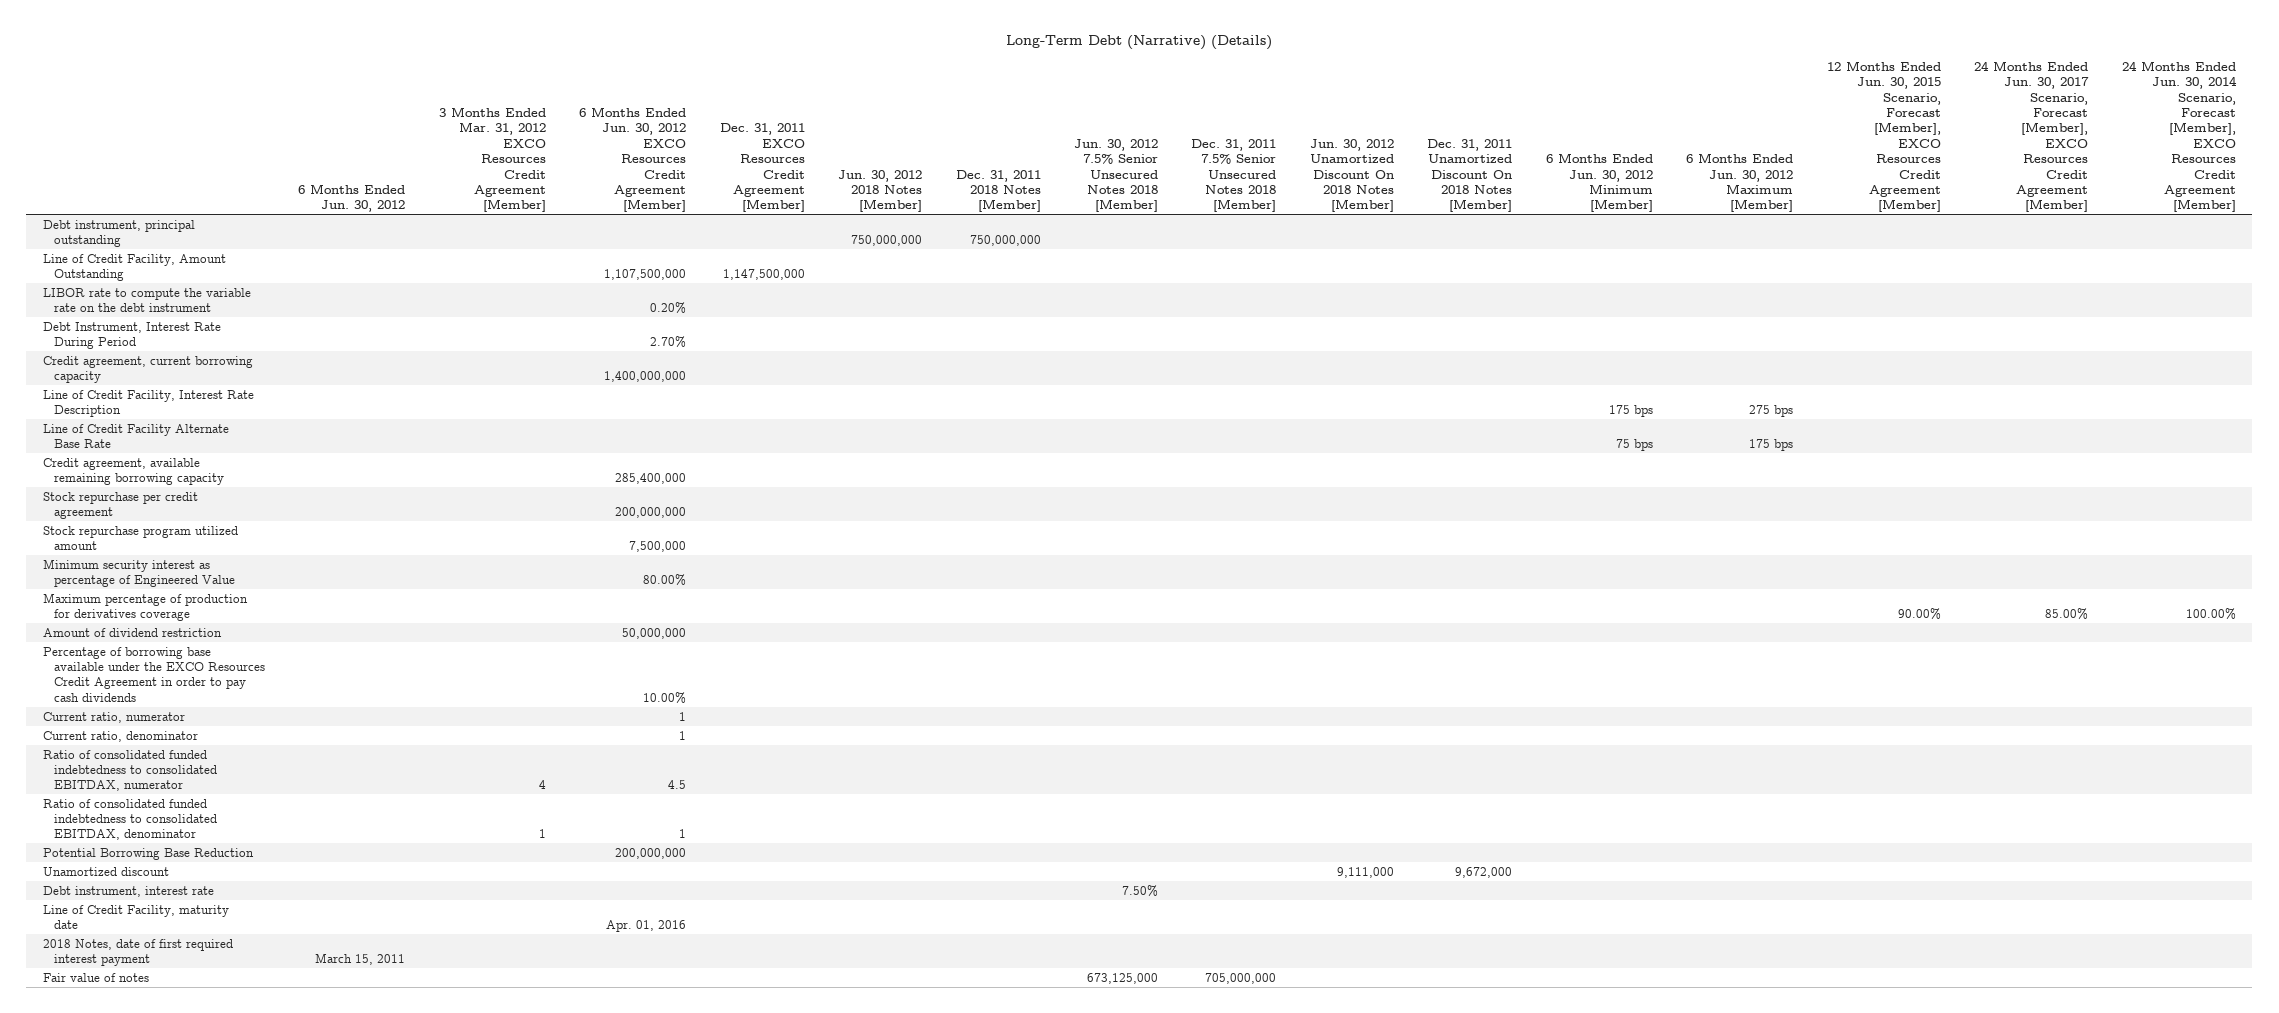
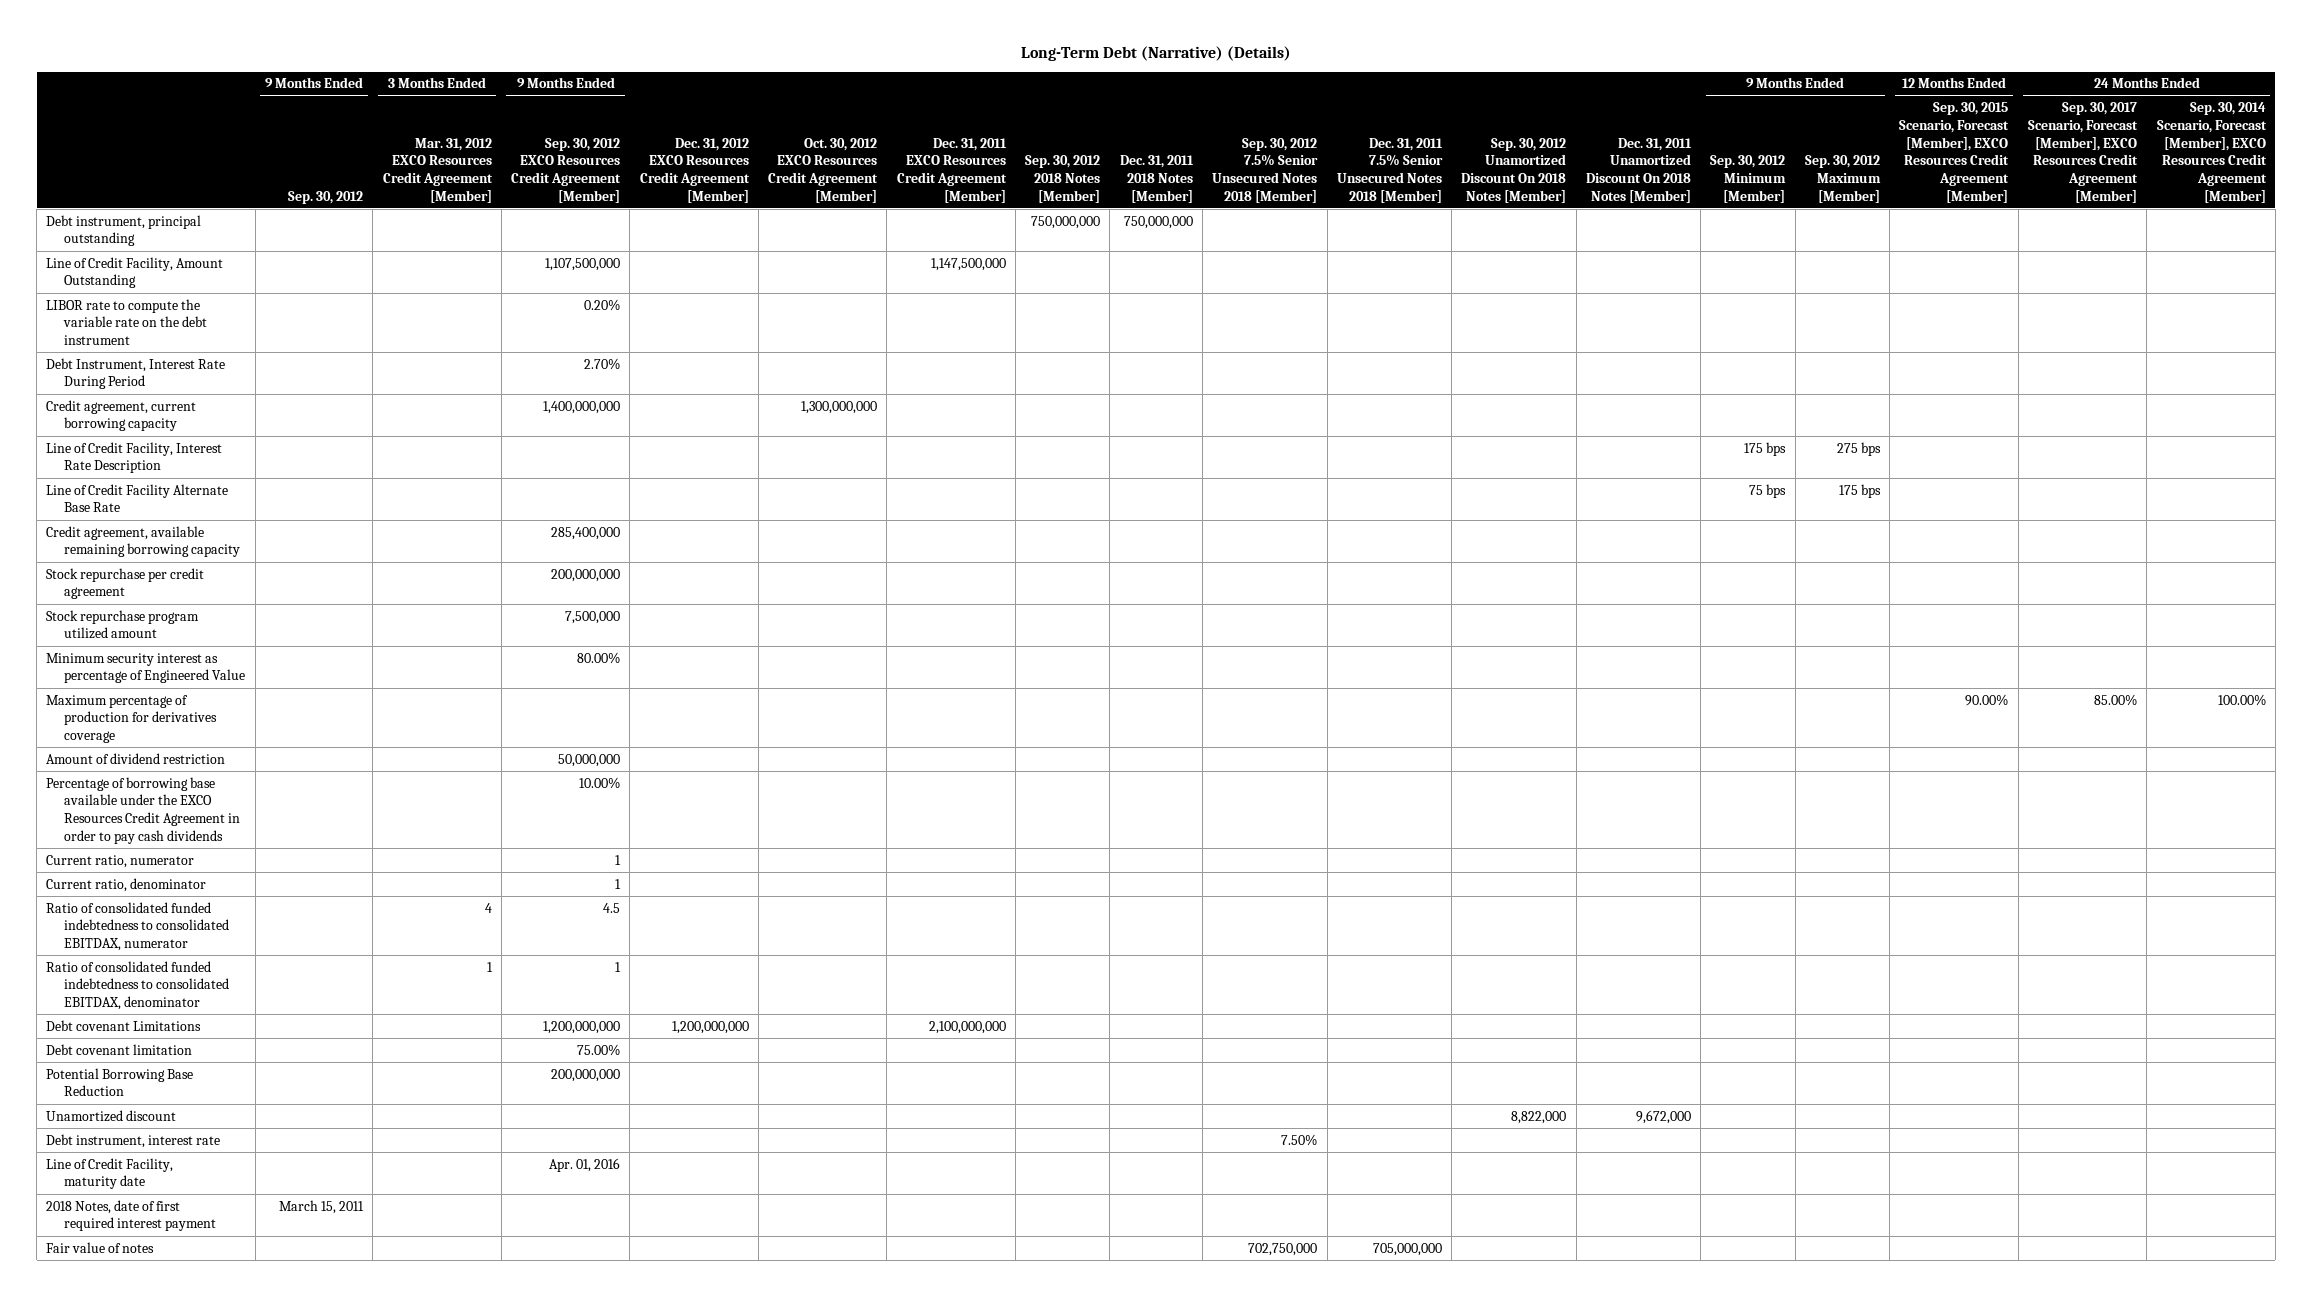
- | 6 Months Ended Jun. 30, 2012 | 3 Months Ended Mar. 31, 2012 EXCO Resources Credit Agreement [Member] | 6 Months Ended Jun. 30, 2012 EXCO Resources Credit Agreement [Member] | Dec. 31, 2011 EXCO Resources Credit Agreement [Member] | Jun. 30, 2012 2018 Notes [Member] | Dec. 31, 2011 2018 Notes [Member] | Jun. 30, 2012 7.5% Senior Unsecured Notes 2018 [Member] | Dec. 31, 2011 7.5% Senior Unsecured Notes 2018 [Member] | Jun. 30, 2012 Unamortized Discount On 2018 Notes [Member] | Dec. 31, 2011 Unamortized Discount On 2018 Notes [Member] | 6 Months Ended Jun. 30, 2012 Minimum [Member] | 6 Months Ended Jun. 30, 2012 Maximum [Member] | 12 Months Ended Jun. 30, 2015 Scenario, Forecast [Member], EXCO Resources Credit Agreement [Member] | 24 Months Ended Jun. 30, 2017 Scenario, Forecast [Member], EXCO Resources Credit Agreement [Member] | 24 Months Ended Jun. 30, 2014 Scenario, Forecast [Member], EXCO Resources Credit Agreement [Member]
+ | 9 Months Ended Sep. 30, 2012 | 3 Months Ended Mar. 31, 2012 EXCO Resources Credit Agreement [Member] | 9 Months Ended Sep. 30, 2012 EXCO Resources Credit Agreement [Member] | Dec. 31, 2012 EXCO Resources Credit Agreement [Member] | Oct. 30, 2012 EXCO Resources Credit Agreement [Member] | Dec. 31, 2011 EXCO Resources Credit Agreement [Member] | Sep. 30, 2012 2018 Notes [Member] | Dec. 31, 2011 2018 Notes [Member] | Sep. 30, 2012 7.5% Senior Unsecured Notes 2018 [Member] | Dec. 31, 2011 7.5% Senior Unsecured Notes 2018 [Member] | Sep. 30, 2012 Unamortized Discount On 2018 Notes [Member] | Dec. 31, 2011 Unamortized Discount On 2018 Notes [Member] | 9 Months Ended Sep. 30, 2012 Minimum [Member] | 9 Months Ended Sep. 30, 2012 Maximum [Member] | 12 Months Ended Sep. 30, 2015 Scenario, Forecast [Member], EXCO Resources Credit Agreement [Member] | 24 Months Ended Sep. 30, 2017 Scenario, Forecast [Member], EXCO Resources Credit Agreement [Member] | 24 Months Ended Sep. 30, 2014 Scenario, Forecast [Member], EXCO Resources Credit Agreement [Member]
+ Debt covenant Limitations | | | 1,200,000,000 | 1,200,000,000 | | 2,100,000,000 | | | | | | | | | | |
+ Debt covenant limitation | | | 75.00% | | | | | | | | | | | | | |

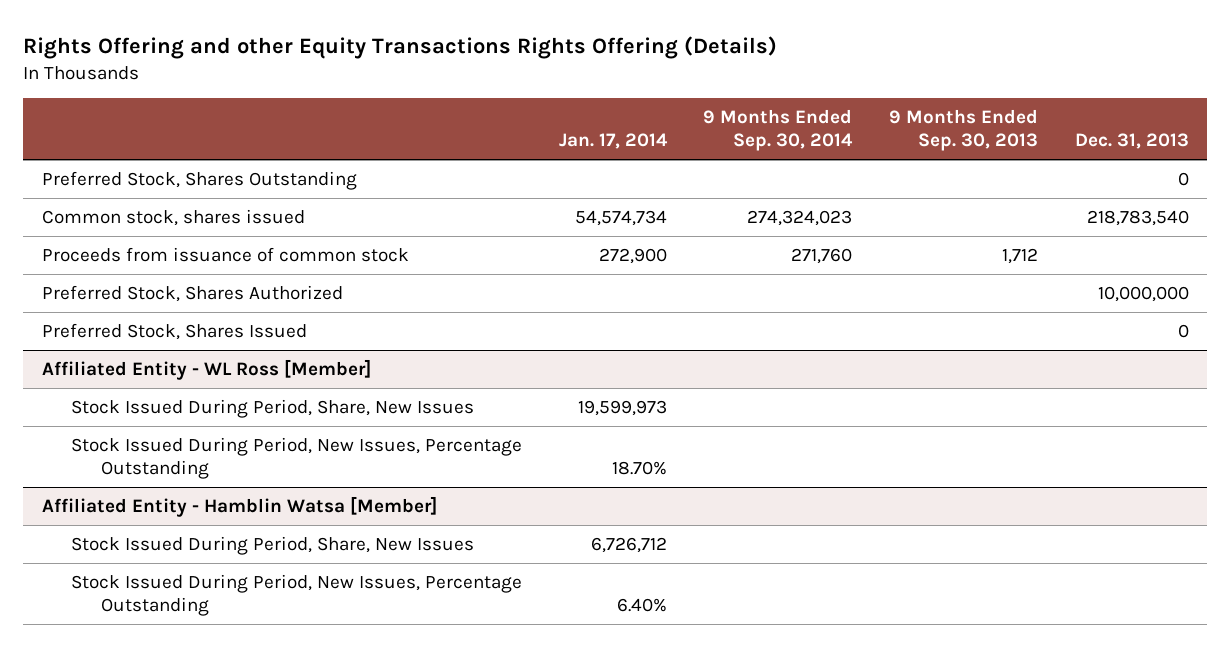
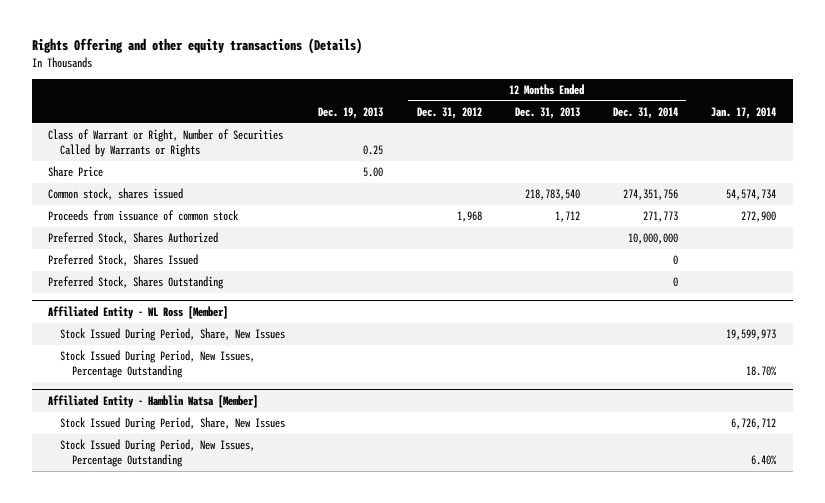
- Rights Offering and other Equity Transactions Rights Offering (Details)
+ Rights Offering and other equity transactions (Details)
- | Jan. 17, 2014 | 9 Months Ended Sep. 30, 2014 | 9 Months Ended Sep. 30, 2013 | Dec. 31, 2013
+ | Dec. 19, 2013 | 12 Months Ended Dec. 31, 2012 | 12 Months Ended Dec. 31, 2013 | 12 Months Ended Dec. 31, 2014 | Jan. 17, 2014
+ Class of Warrant or Right, Number of Securities Called by Warrants or Rights | 0.25 | | | |
+ Share Price | 5.00 | | | |
moved down: Preferred Stock, Shares Outstanding | | | | 0 |

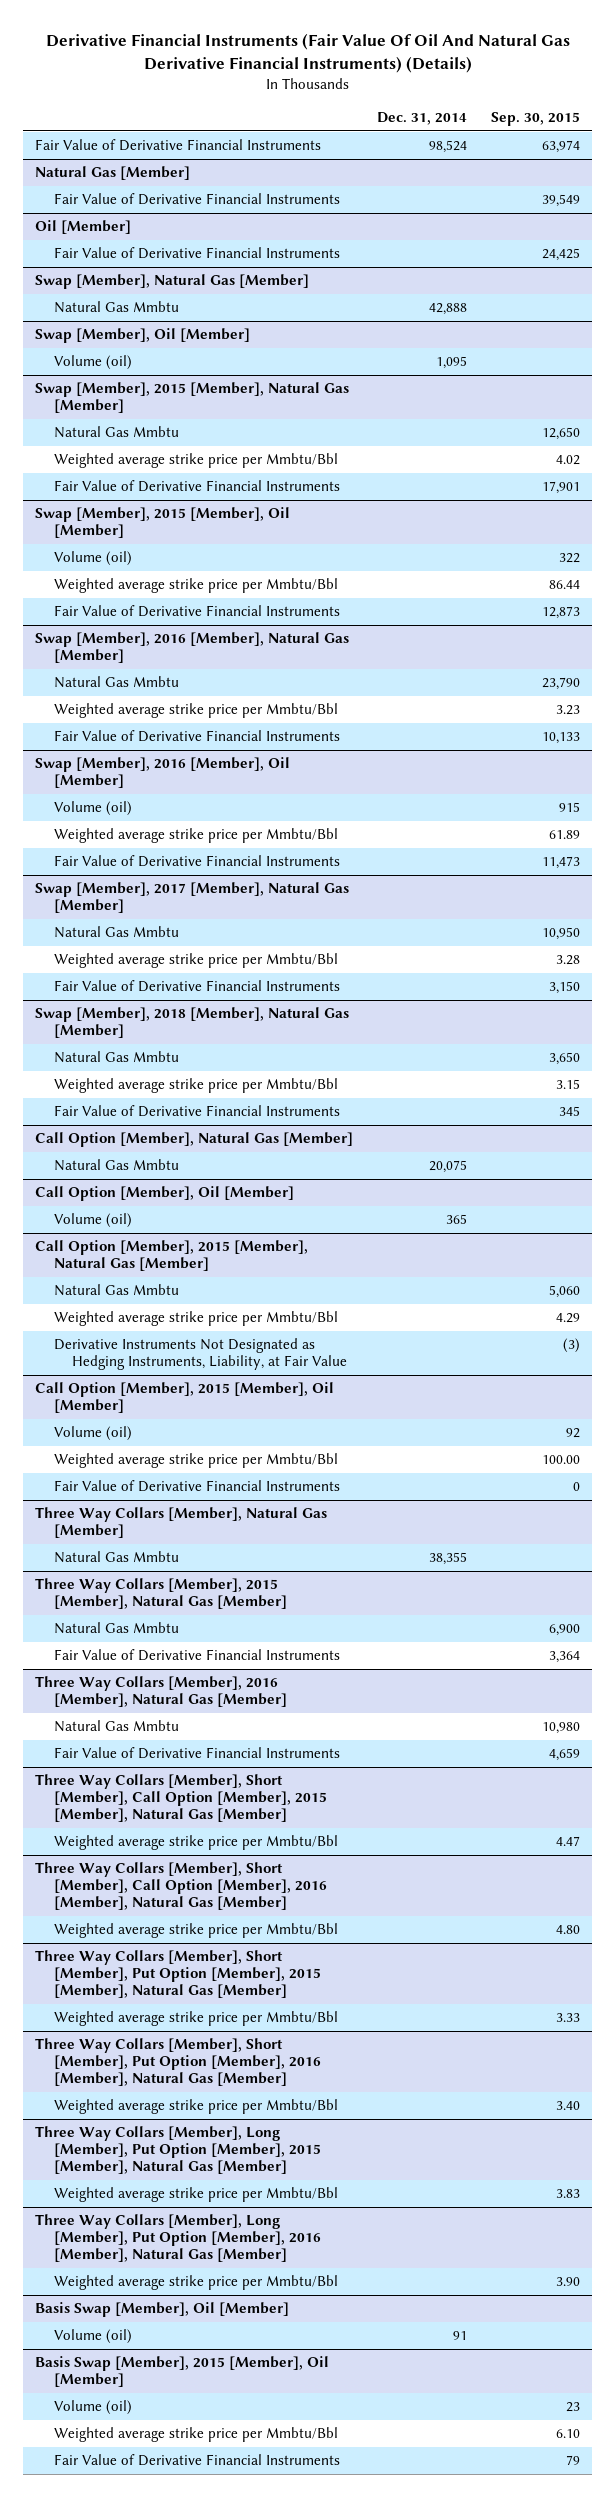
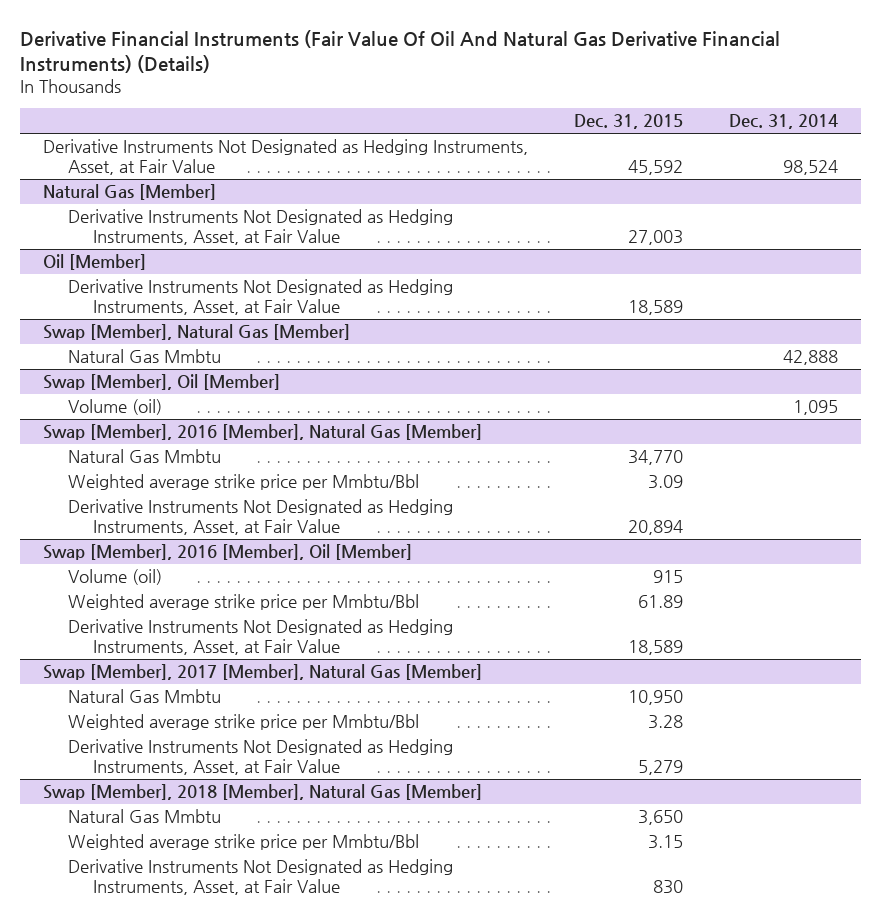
- | Dec. 31, 2014 | Sep. 30, 2015
+ | Dec. 31, 2015 | Dec. 31, 2014
- Fair Value of Derivative Financial Instruments | 98,524 | 63,974
+ Derivative Instruments Not Designated as Hedging Instruments, Asset, at Fair Value | 45,592 | 98,524
@ Natural Gas [Member]
- Fair Value of Derivative Financial Instruments | | 39,549
+ Derivative Instruments Not Designated as Hedging Instruments, Asset, at Fair Value | 27,003 |
@ Oil [Member]
- Fair Value of Derivative Financial Instruments | | 24,425
+ Derivative Instruments Not Designated as Hedging Instruments, Asset, at Fair Value | 18,589 |
- Swap [Member], 2015 [Member], Natural Gas [Member]
- Natural Gas Mmbtu | | 12,650
- Weighted average strike price per Mmbtu/Bbl | | 4.02
- Fair Value of Derivative Financial Instruments | | 17,901
- Swap [Member], 2015 [Member], Oil [Member]
- Volume (oil) | | 322
- Weighted average strike price per Mmbtu/Bbl | | 86.44
- Fair Value of Derivative Financial Instruments | | 12,873
@ Swap [Member], 2016 [Member], Natural Gas [Member]
- Fair Value of Derivative Financial Instruments | | 10,133
+ Derivative Instruments Not Designated as Hedging Instruments, Asset, at Fair Value | 20,894 |
@ Swap [Member], 2016 [Member], Oil [Member]
- Fair Value of Derivative Financial Instruments | | 11,473
+ Derivative Instruments Not Designated as Hedging Instruments, Asset, at Fair Value | 18,589 |
@ Swap [Member], 2017 [Member], Natural Gas [Member]
- Fair Value of Derivative Financial Instruments | | 3,150
+ Derivative Instruments Not Designated as Hedging Instruments, Asset, at Fair Value | 5,279 |
@ Swap [Member], 2018 [Member], Natural Gas [Member]
- Fair Value of Derivative Financial Instruments | | 345
- Call Option [Member], Natural Gas [Member]
- Natural Gas Mmbtu | 20,075 |
- Call Option [Member], Oil [Member]
- Volume (oil) | 365 |
- Call Option [Member], 2015 [Member], Natural Gas [Member]
- Natural Gas Mmbtu | | 5,060
- Weighted average strike price per Mmbtu/Bbl | | 4.29
- Derivative Instruments Not Designated as Hedging Instruments, Liability, at Fair Value | | (3)
- Call Option [Member], 2015 [Member], Oil [Member]
- Volume (oil) | | 92
- Weighted average strike price per Mmbtu/Bbl | | 100.00
- Fair Value of Derivative Financial Instruments | | 0
- Three Way Collars [Member], Natural Gas [Member]
- Natural Gas Mmbtu | 38,355 |
- Three Way Collars [Member], 2015 [Member], Natural Gas [Member]
- Natural Gas Mmbtu | | 6,900
- Fair Value of Derivative Financial Instruments | | 3,364
- Three Way Collars [Member], 2016 [Member], Natural Gas [Member]
- Natural Gas Mmbtu | | 10,980
- Fair Value of Derivative Financial Instruments | | 4,659
- Three Way Collars [Member], Short [Member], Call Option [Member], 2015 [Member], Natural Gas [Member]
- Weighted average strike price per Mmbtu/Bbl | | 4.47
- Three Way Collars [Member], Short [Member], Call Option [Member], 2016 [Member], Natural Gas [Member]
- Weighted average strike price per Mmbtu/Bbl | | 4.80
- Three Way Collars [Member], Short [Member], Put Option [Member], 2015 [Member], Natural Gas [Member]
- Weighted average strike price per Mmbtu/Bbl | | 3.33
- Three Way Collars [Member], Short [Member], Put Option [Member], 2016 [Member], Natural Gas [Member]
- Weighted average strike price per Mmbtu/Bbl | | 3.40
- Three Way Collars [Member], Long [Member], Put Option [Member], 2015 [Member], Natural Gas [Member]
- Weighted average strike price per Mmbtu/Bbl | | 3.83
- Three Way Collars [Member], Long [Member], Put Option [Member], 2016 [Member], Natural Gas [Member]
- Weighted average strike price per Mmbtu/Bbl | | 3.90
- Basis Swap [Member], Oil [Member]
- Volume (oil) | 91 |
- Basis Swap [Member], 2015 [Member], Oil [Member]
- Volume (oil) | | 23
- Weighted average strike price per Mmbtu/Bbl | | 6.10
- Fair Value of Derivative Financial Instruments | | 79
@ Swap [Member], 2018 [Member], Natural Gas [Member]
+ Derivative Instruments Not Designated as Hedging Instruments, Asset, at Fair Value | 830 |

